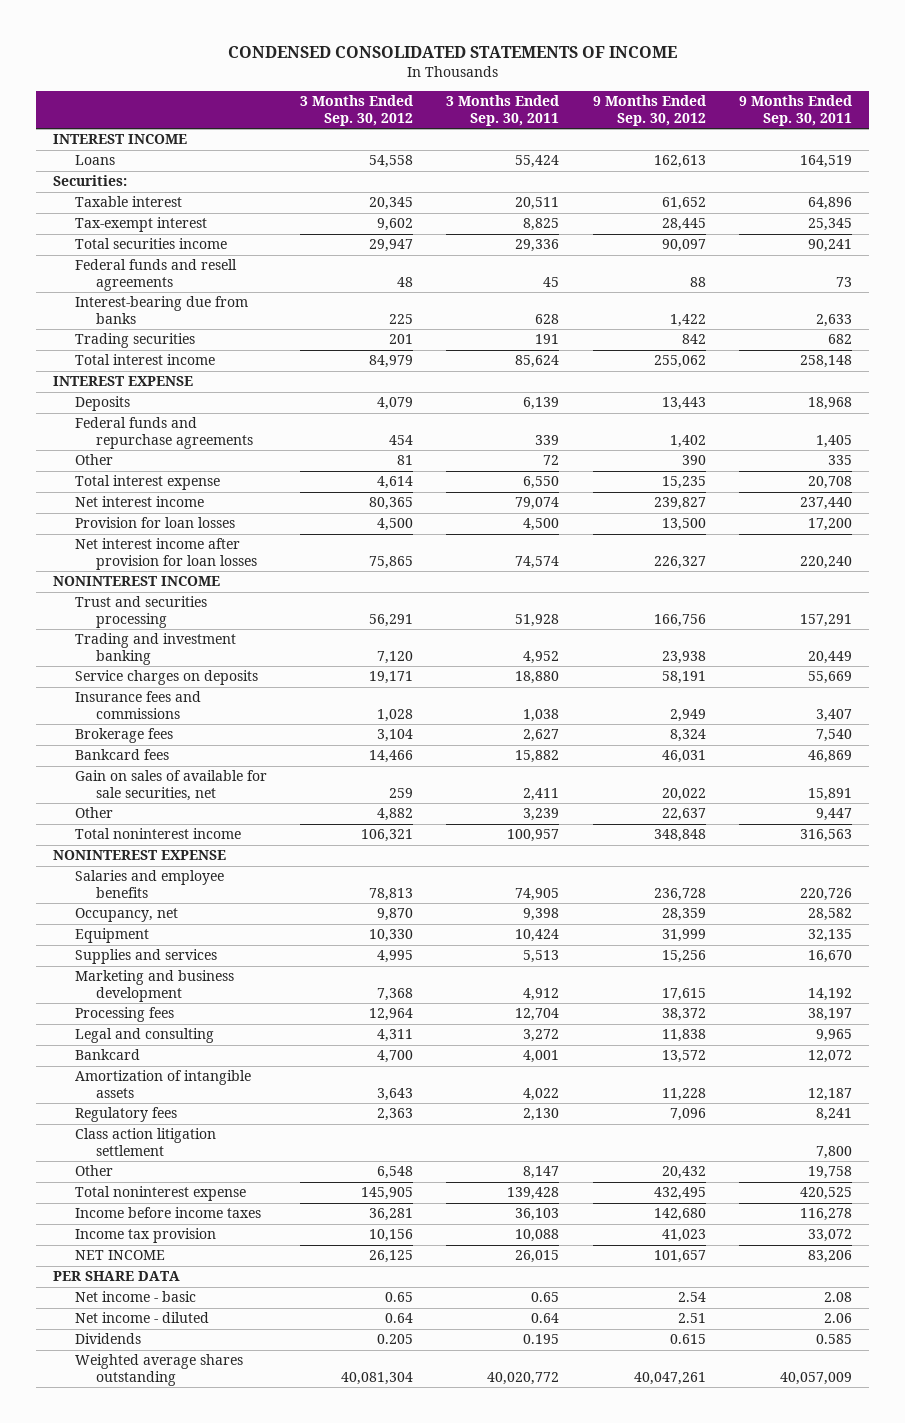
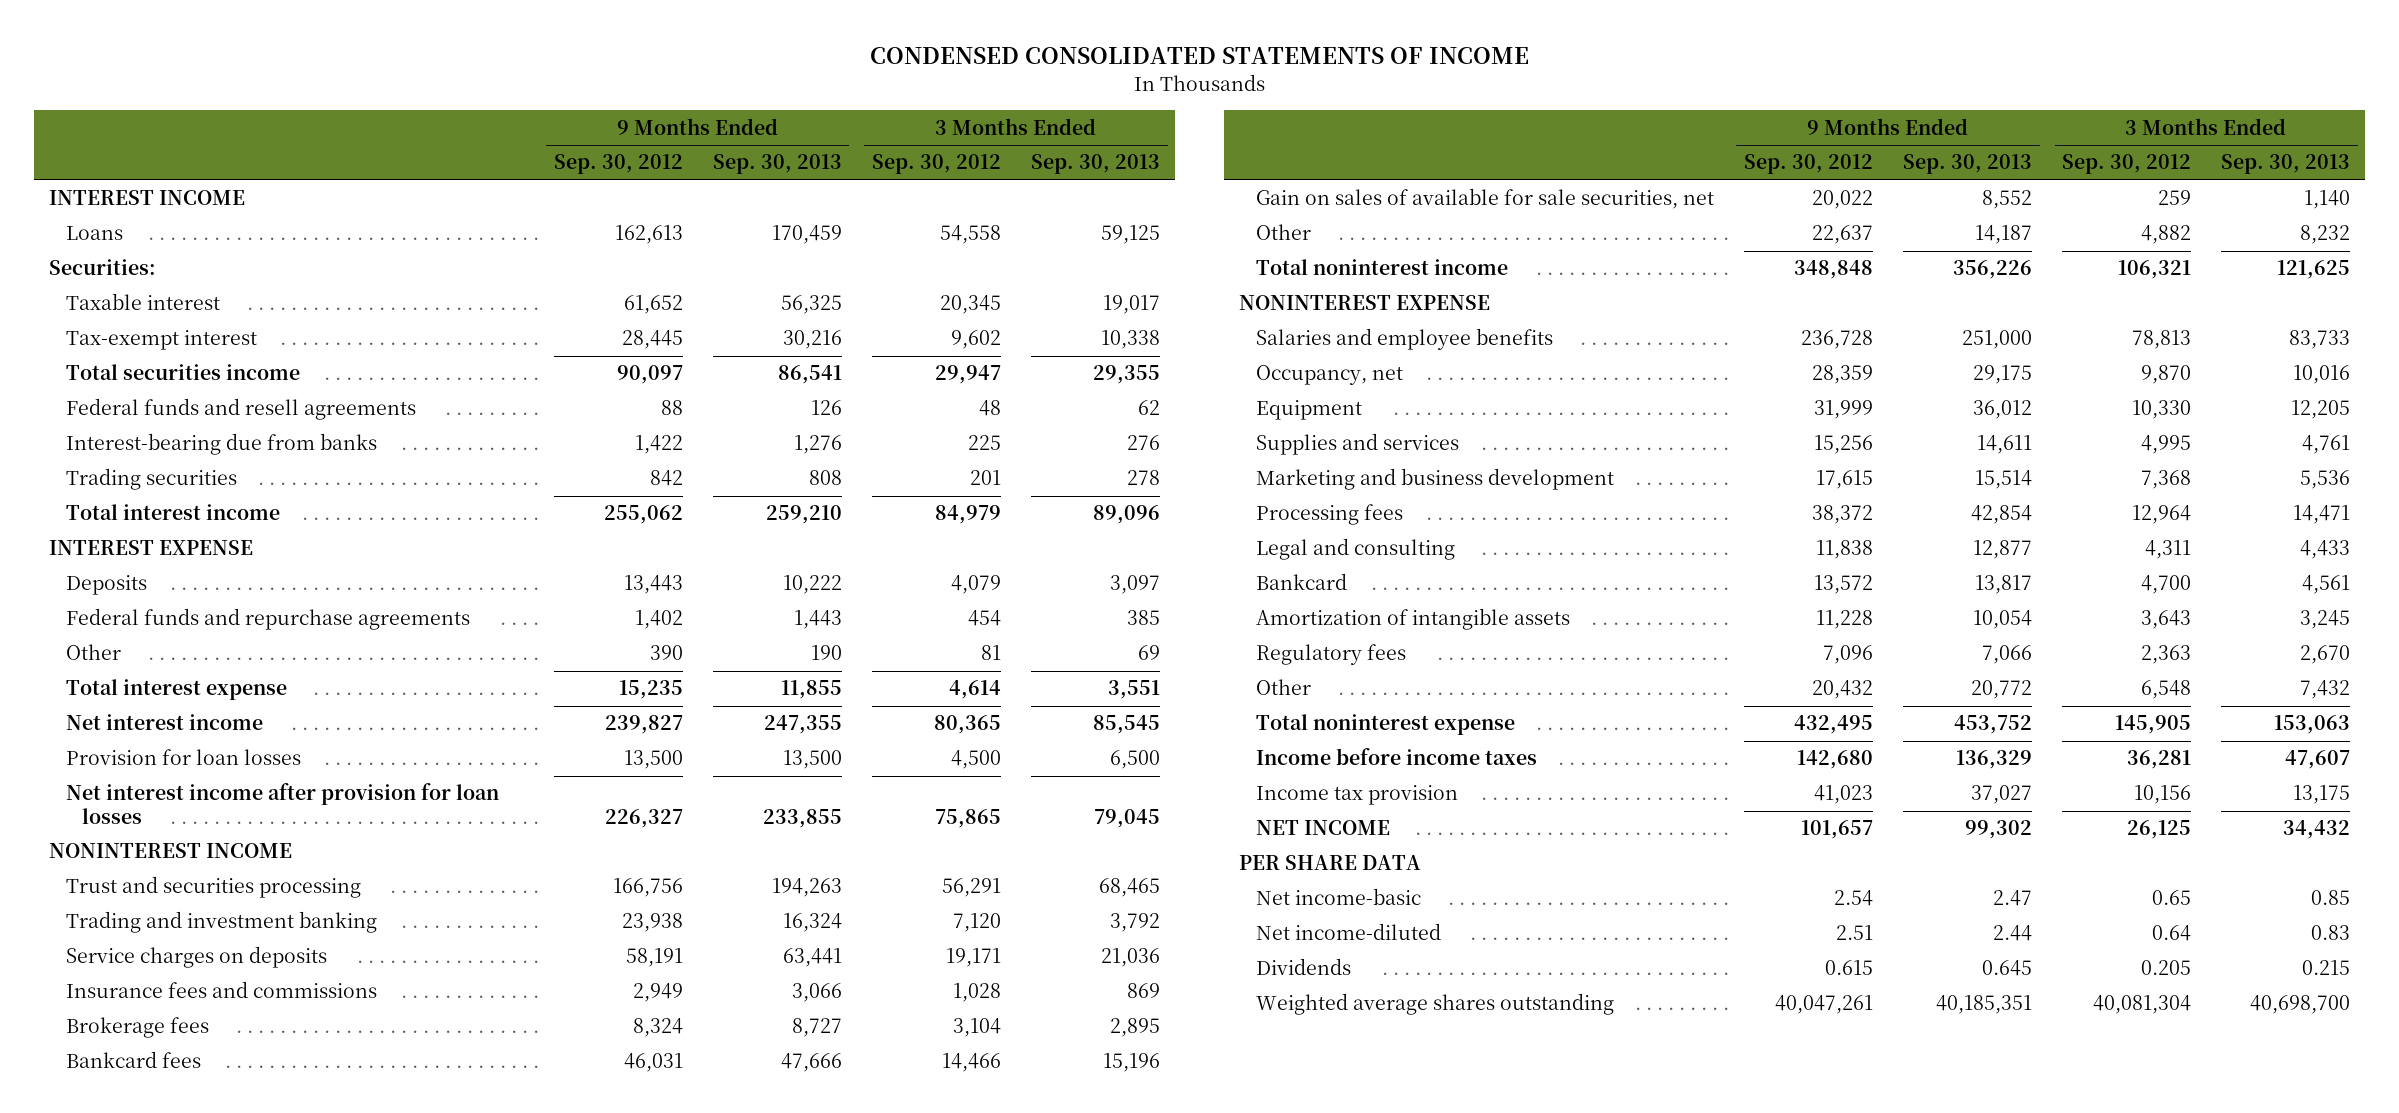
- | 3 Months Ended Sep. 30, 2012 | 3 Months Ended Sep. 30, 2011 | 9 Months Ended Sep. 30, 2012 | 9 Months Ended Sep. 30, 2011
+ | 9 Months Ended Sep. 30, 2012 | 9 Months Ended Sep. 30, 2013 | 3 Months Ended Sep. 30, 2012 | 3 Months Ended Sep. 30, 2013
- Class action litigation settlement | | | | 7,800
- Net income - basic | 0.65 | 0.65 | 2.54 | 2.08
- Net income - diluted | 0.64 | 0.64 | 2.51 | 2.06
+ Net income-basic | 2.54 | 2.47 | 0.65 | 0.85
+ Net income-diluted | 2.51 | 2.44 | 0.64 | 0.83

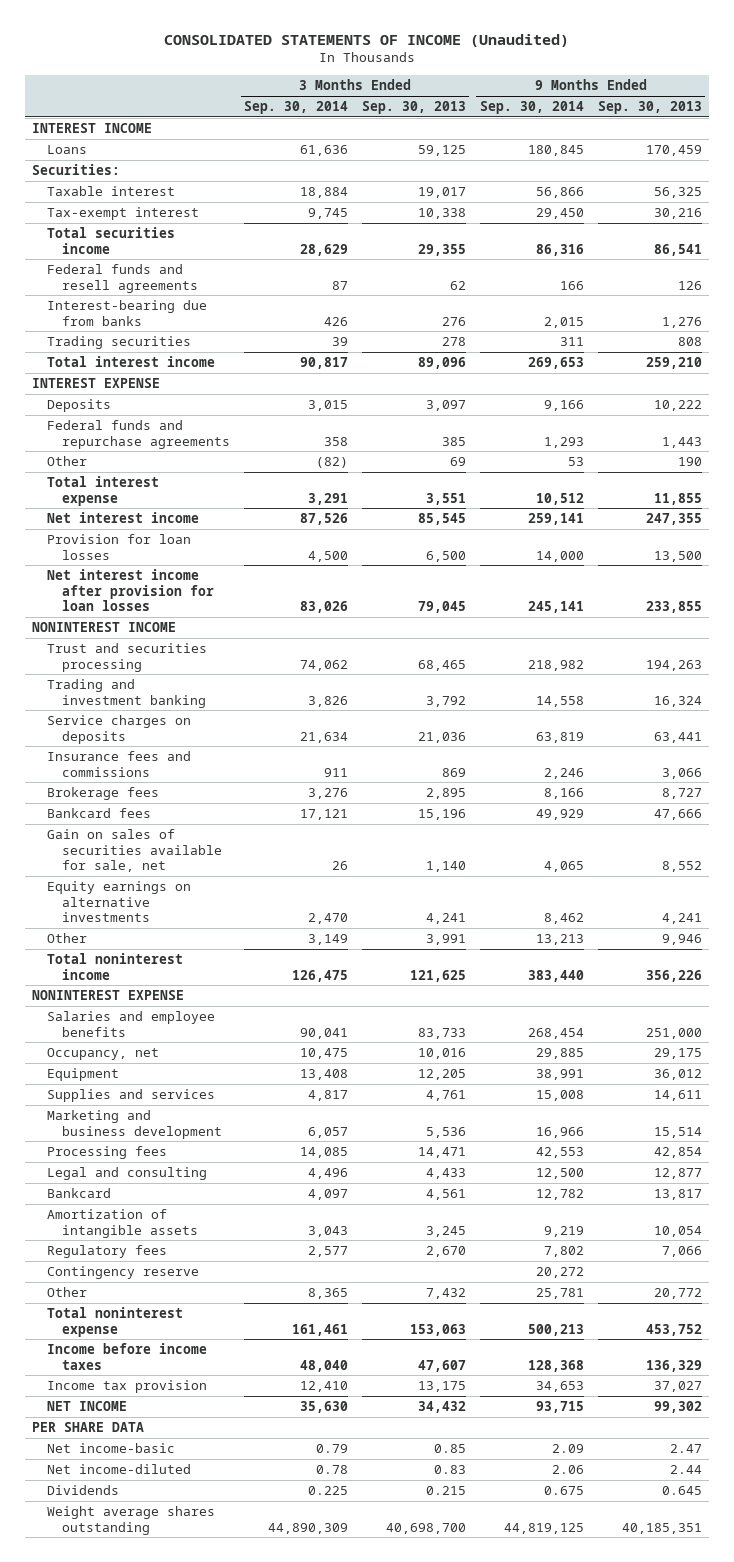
- CONDENSED CONSOLIDATED STATEMENTS OF INCOME
+ CONSOLIDATED STATEMENTS OF INCOME (Unaudited)
- | 9 Months Ended Sep. 30, 2012 | 9 Months Ended Sep. 30, 2013 | 3 Months Ended Sep. 30, 2012 | 3 Months Ended Sep. 30, 2013
+ | 3 Months Ended Sep. 30, 2014 | 3 Months Ended Sep. 30, 2013 | 9 Months Ended Sep. 30, 2014 | 9 Months Ended Sep. 30, 2013
- Gain on sales of available for sale securities, net | 20,022 | 8,552 | 259 | 1,140
- Other | 22,637 | 14,187 | 4,882 | 8,232
+ Gain on sales of securities available for sale, net | 26 | 1,140 | 4,065 | 8,552
+ Equity earnings on alternative investments | 2,470 | 4,241 | 8,462 | 4,241
+ Other | 3,149 | 3,991 | 13,213 | 9,946
+ Contingency reserve | | | 20,272 |
- Weighted average shares outstanding | 40,047,261 | 40,185,351 | 40,081,304 | 40,698,700
+ Weight average shares outstanding | 44,890,309 | 40,698,700 | 44,819,125 | 40,185,351

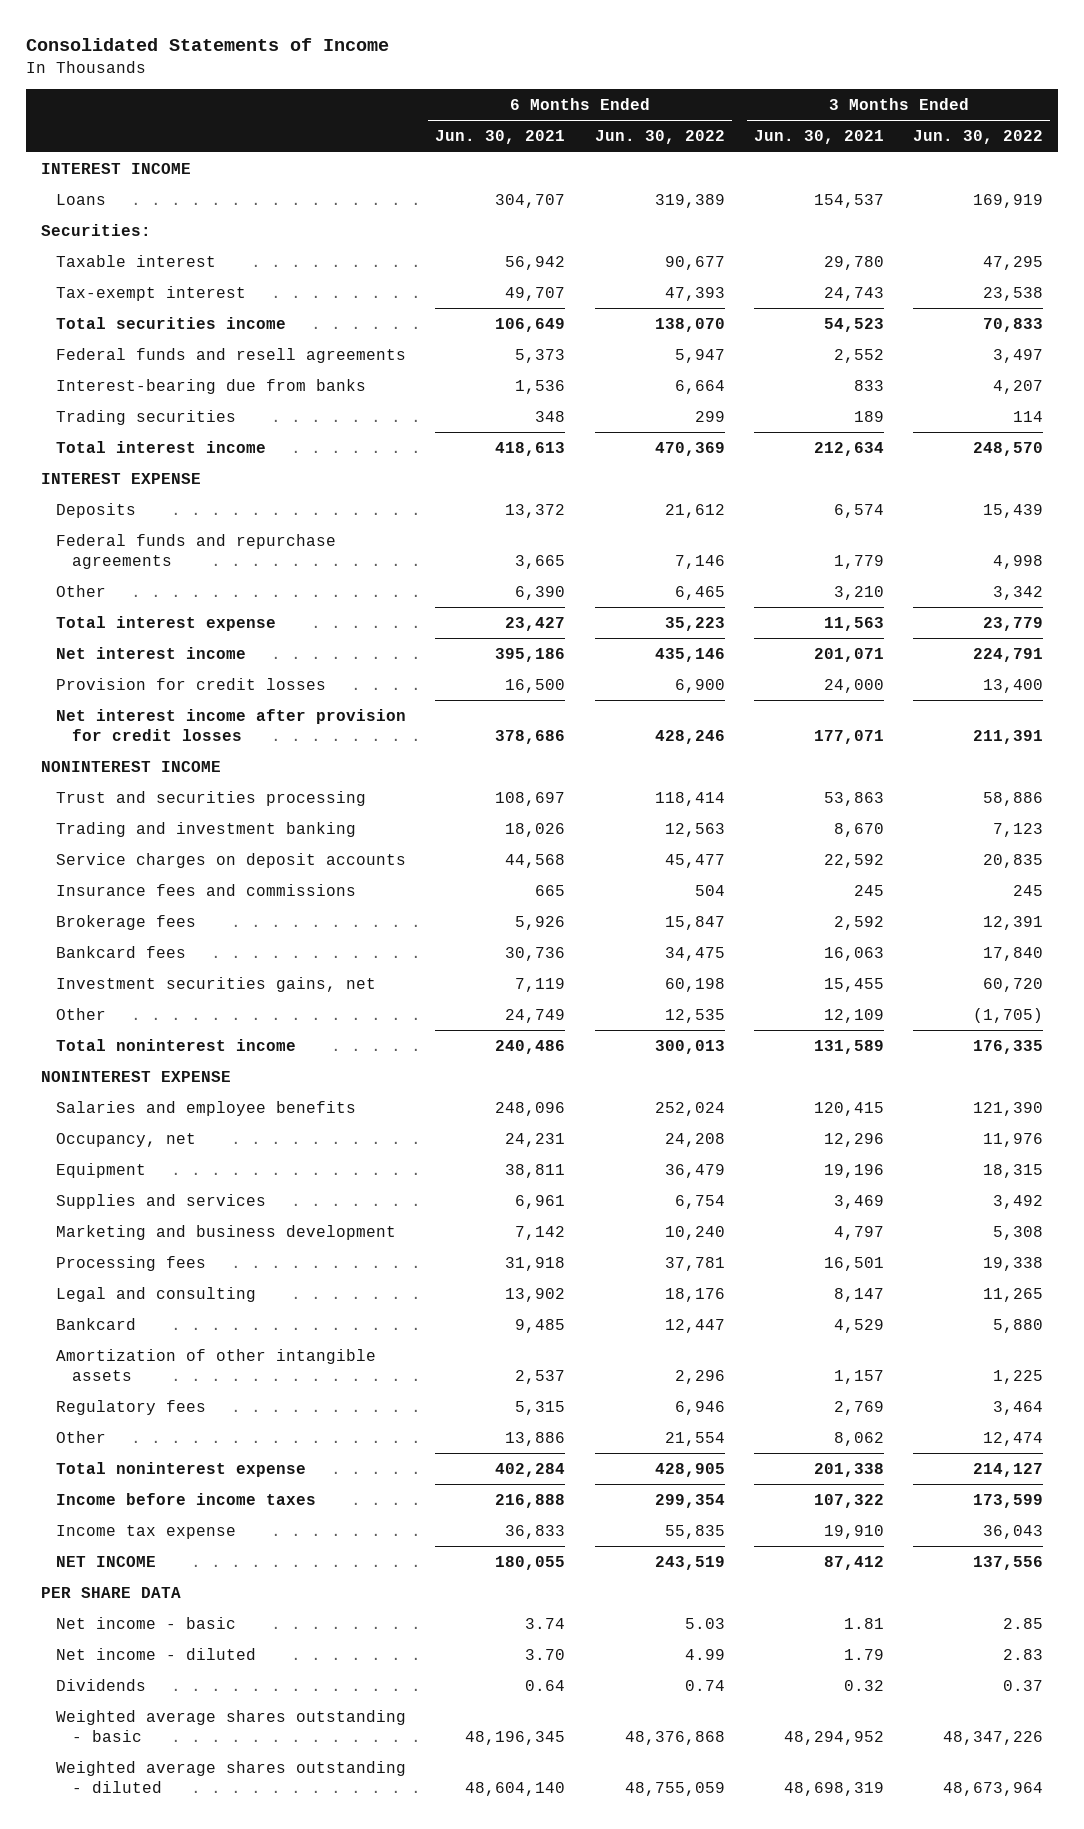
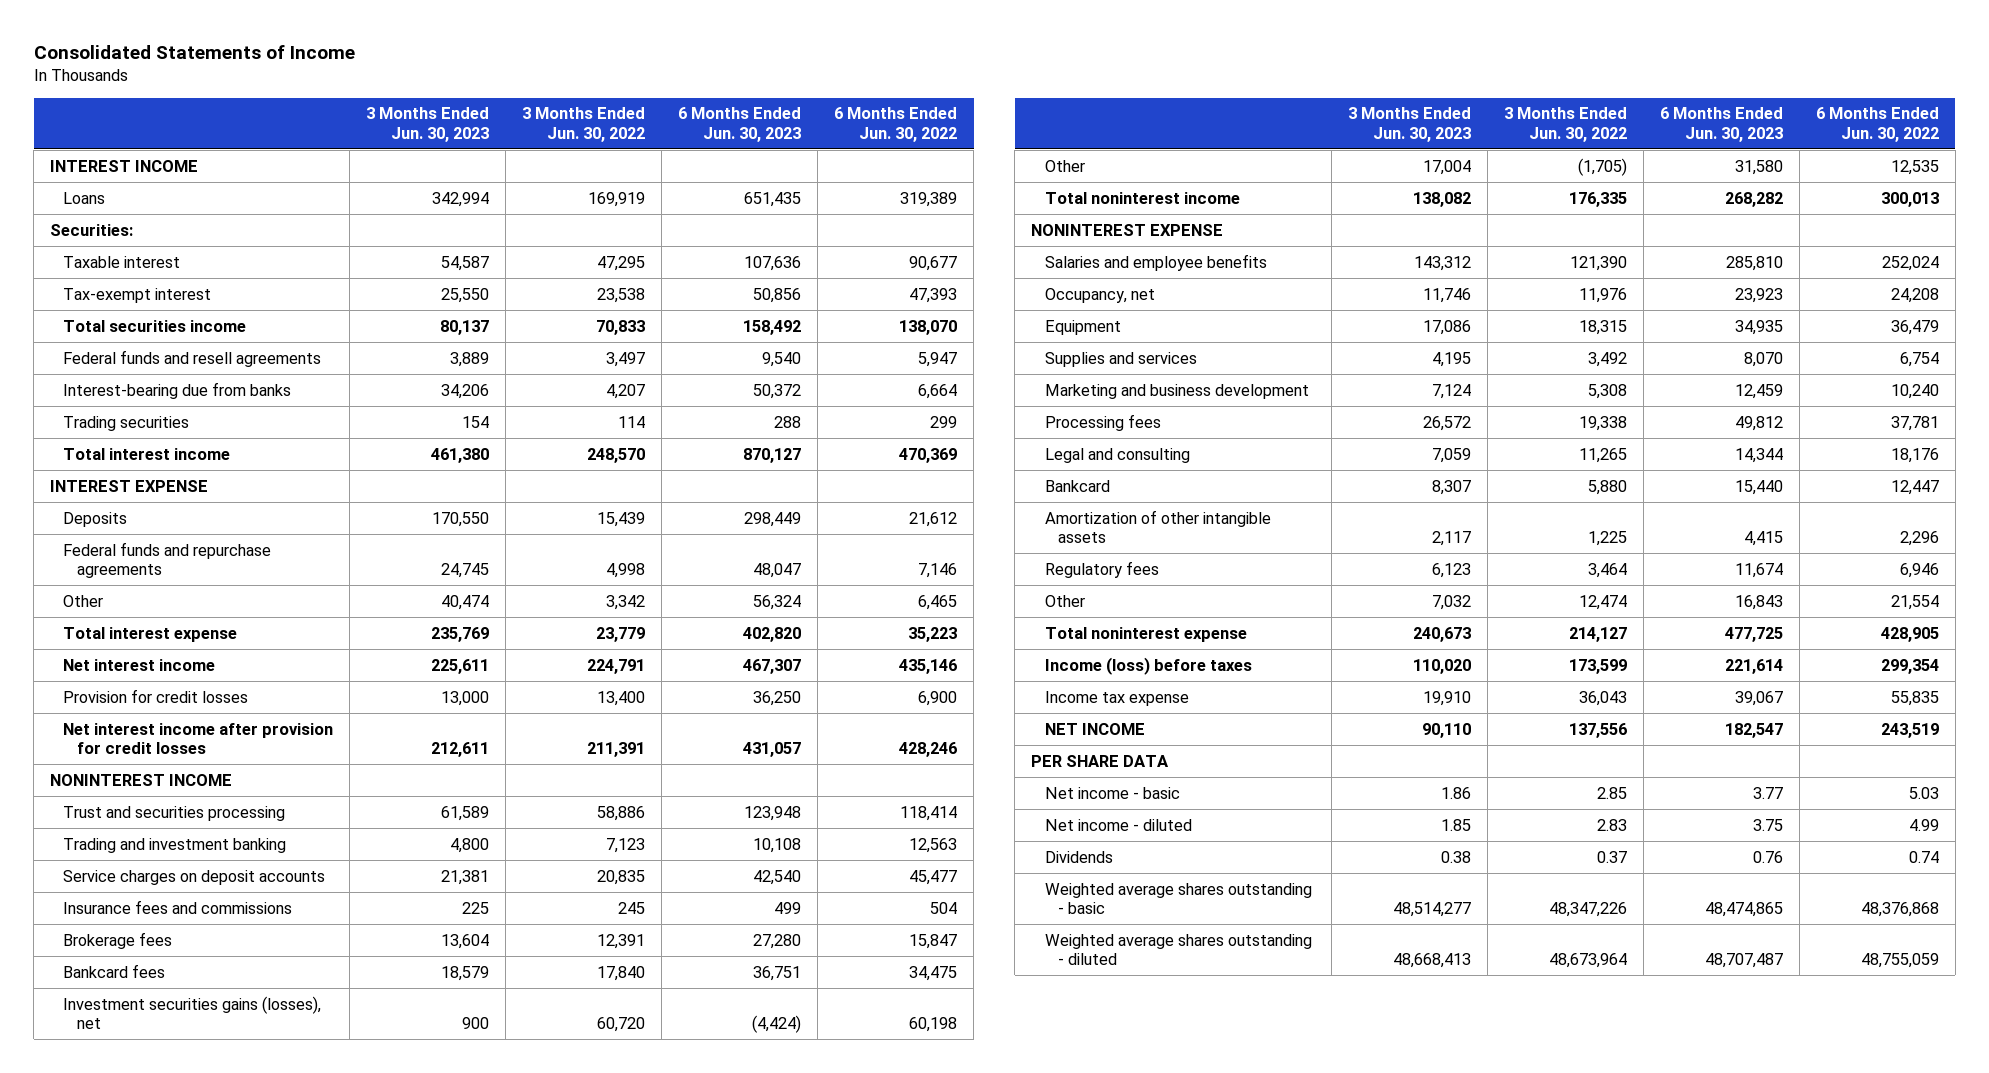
- | 6 Months Ended Jun. 30, 2021 | 6 Months Ended Jun. 30, 2022 | 3 Months Ended Jun. 30, 2021 | 3 Months Ended Jun. 30, 2022
+ | 3 Months Ended Jun. 30, 2023 | 3 Months Ended Jun. 30, 2022 | 6 Months Ended Jun. 30, 2023 | 6 Months Ended Jun. 30, 2022
- Investment securities gains, net | 7,119 | 60,198 | 15,455 | 60,720
+ Investment securities gains (losses), net | 900 | 60,720 | (4,424) | 60,198
- Income before income taxes | 216,888 | 299,354 | 107,322 | 173,599
+ Income (loss) before taxes | 110,020 | 173,599 | 221,614 | 299,354

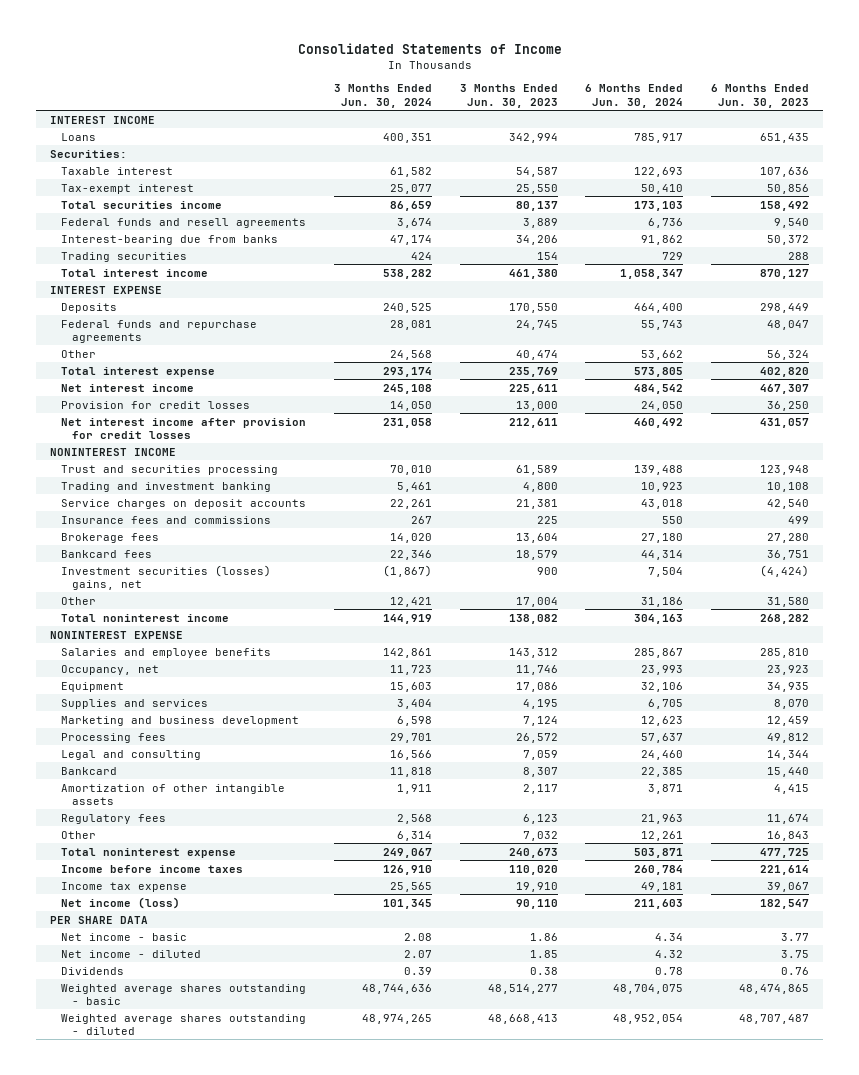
- | 3 Months Ended Jun. 30, 2023 | 3 Months Ended Jun. 30, 2022 | 6 Months Ended Jun. 30, 2023 | 6 Months Ended Jun. 30, 2022
+ | 3 Months Ended Jun. 30, 2024 | 3 Months Ended Jun. 30, 2023 | 6 Months Ended Jun. 30, 2024 | 6 Months Ended Jun. 30, 2023
- Investment securities gains (losses), net | 900 | 60,720 | (4,424) | 60,198
+ Investment securities (losses) gains, net | (1,867) | 900 | 7,504 | (4,424)
- Income (loss) before taxes | 110,020 | 173,599 | 221,614 | 299,354
+ Income before income taxes | 126,910 | 110,020 | 260,784 | 221,614
- NET INCOME | 90,110 | 137,556 | 182,547 | 243,519
+ Net income (loss) | 101,345 | 90,110 | 211,603 | 182,547

